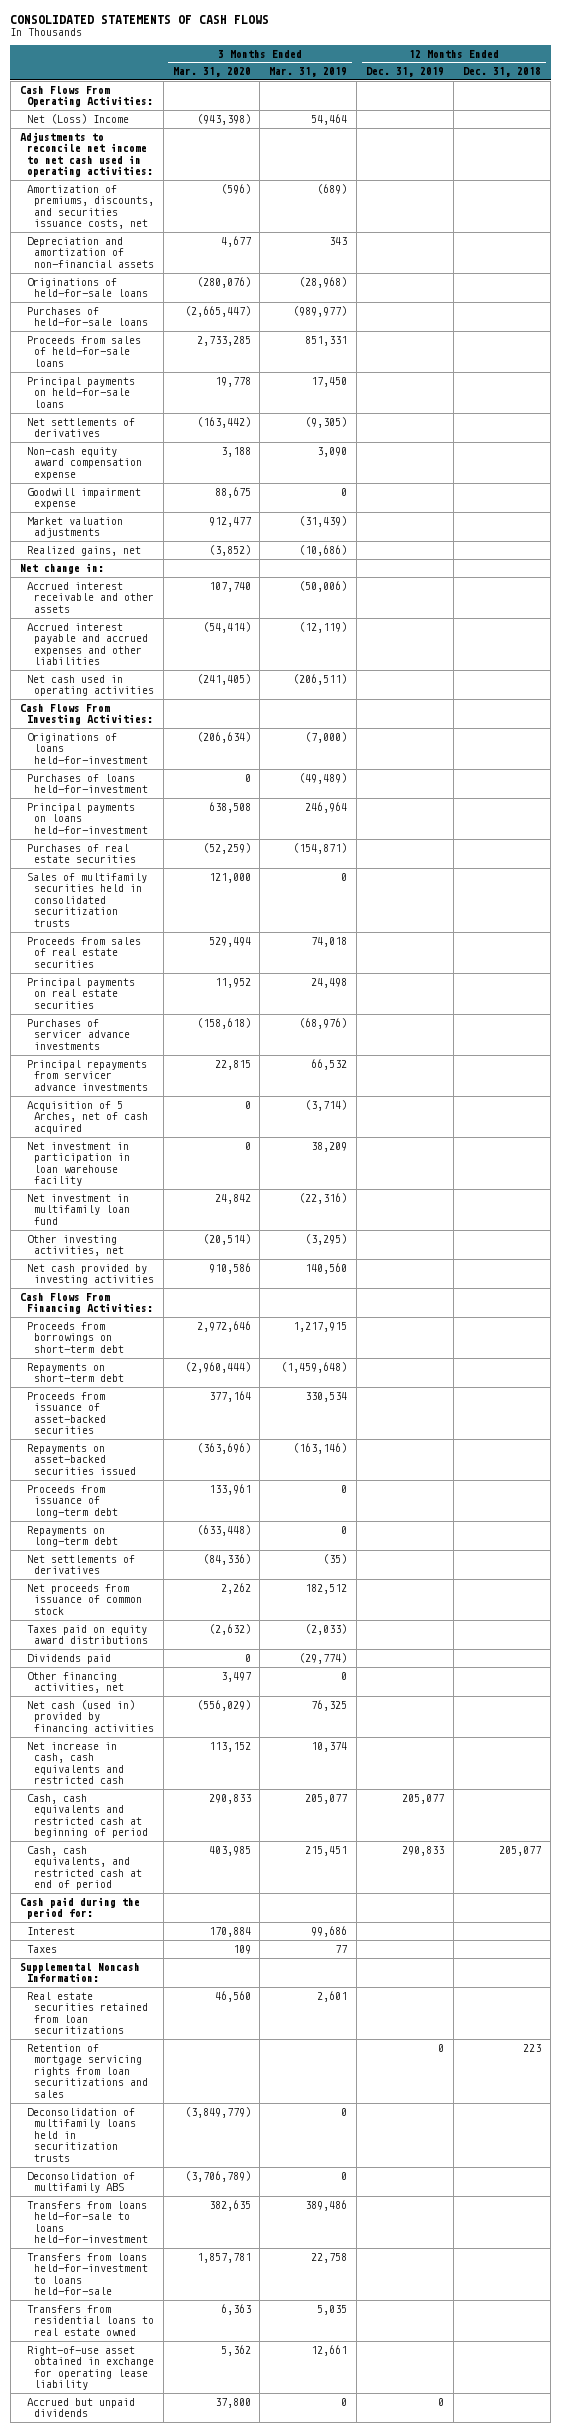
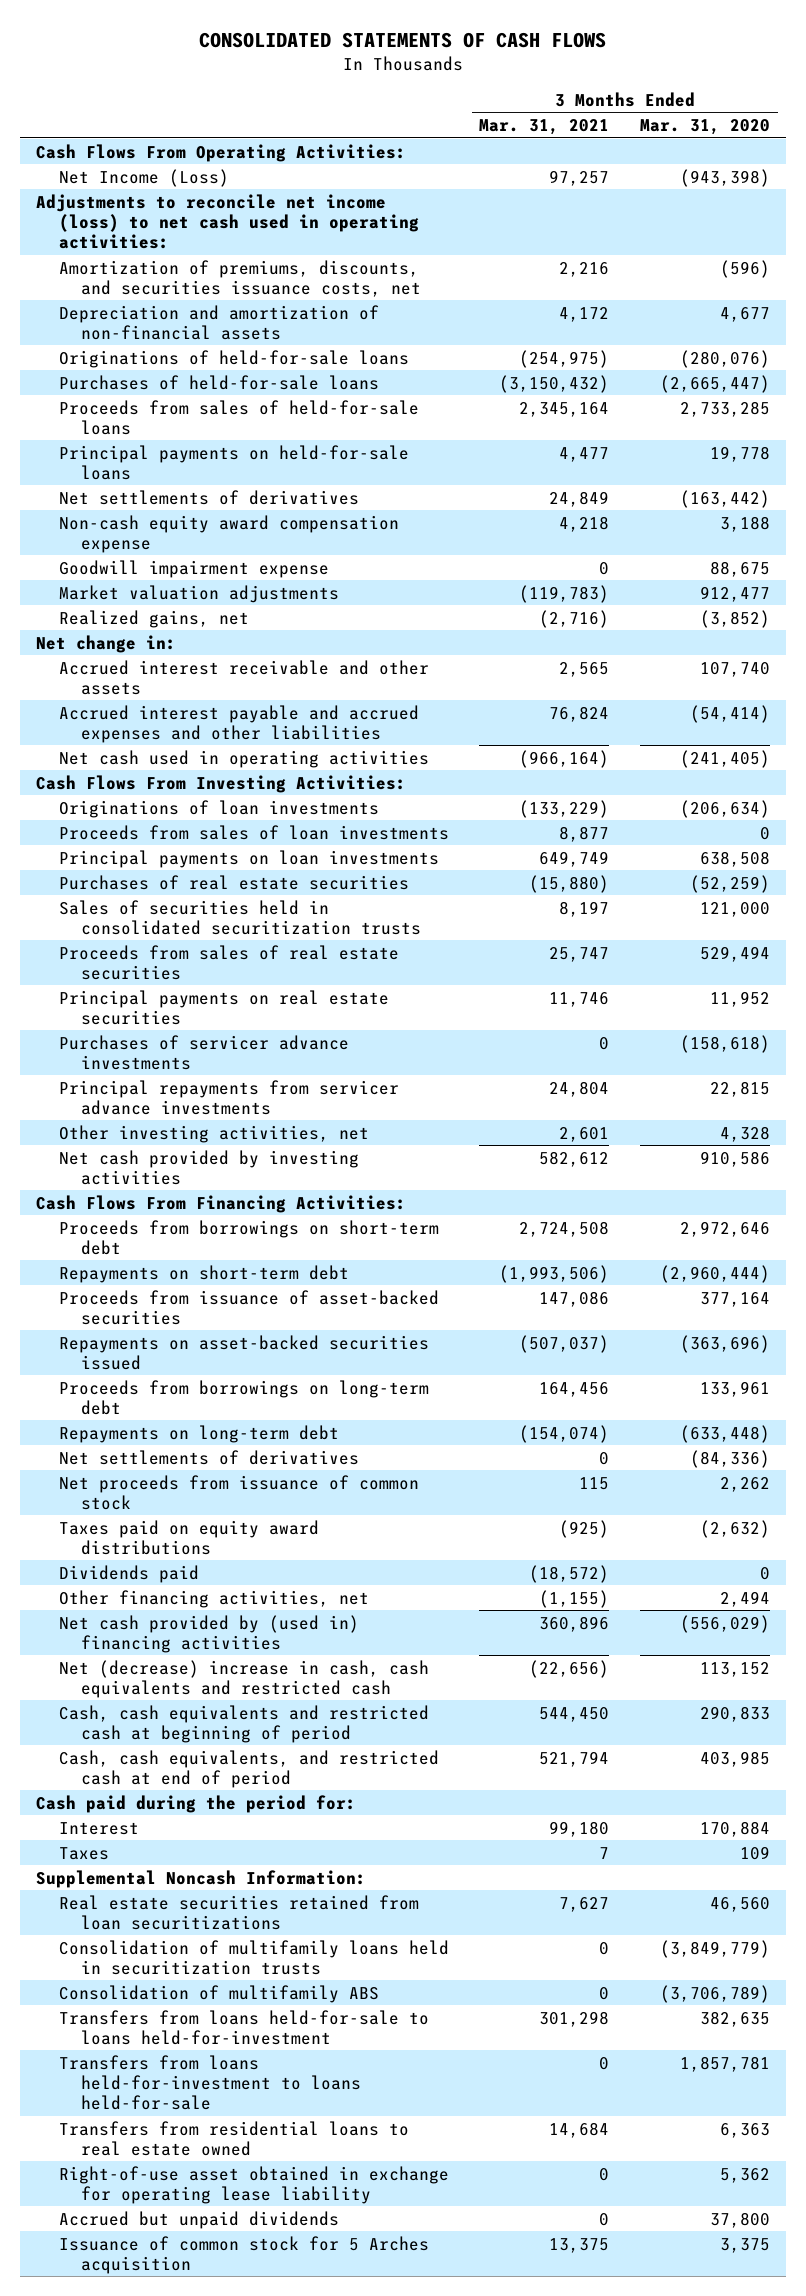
- | 3 Months Ended Mar. 31, 2020 | 3 Months Ended Mar. 31, 2019 | 12 Months Ended Dec. 31, 2019 | 12 Months Ended Dec. 31, 2018
+ | 3 Months Ended Mar. 31, 2021 | 3 Months Ended Mar. 31, 2020
- Net (Loss) Income | (943,398) | 54,464 | |
- Adjustments to reconcile net income to net cash used in operating activities:
+ Net Income (Loss) | 97,257 | (943,398)
+ Adjustments to reconcile net income (loss) to net cash used in operating activities:
- Originations of loans held-for-investment | (206,634) | (7,000) | |
- Purchases of loans held-for-investment | 0 | (49,489) | |
- Principal payments on loans held-for-investment | 638,508 | 246,964 | |
+ Originations of loan investments | (133,229) | (206,634)
+ Proceeds from sales of loan investments | 8,877 | 0
+ Principal payments on loan investments | 649,749 | 638,508
- Sales of multifamily securities held in consolidated securitization trusts | 121,000 | 0 | |
+ Sales of securities held in consolidated securitization trusts | 8,197 | 121,000
- Acquisition of 5 Arches, net of cash acquired | 0 | (3,714) | |
- Net investment in participation in loan warehouse facility | 0 | 38,209 | |
- Net investment in multifamily loan fund | 24,842 | (22,316) | |
- Other investing activities, net | (20,514) | (3,295) | |
+ Other investing activities, net | 2,601 | 4,328
- Proceeds from issuance of long-term debt | 133,961 | 0 | |
+ Proceeds from borrowings on long-term debt | 164,456 | 133,961
- Other financing activities, net | 3,497 | 0 | |
- Net cash (used in) provided by financing activities | (556,029) | 76,325 | |
- Net increase in cash, cash equivalents and restricted cash | 113,152 | 10,374 | |
+ Other financing activities, net | (1,155) | 2,494
+ Net cash provided by (used in) financing activities | 360,896 | (556,029)
+ Net (decrease) increase in cash, cash equivalents and restricted cash | (22,656) | 113,152
- Retention of mortgage servicing rights from loan securitizations and sales | | | 0 | 223
- Deconsolidation of multifamily loans held in securitization trusts | (3,849,779) | 0 | |
- Deconsolidation of multifamily ABS | (3,706,789) | 0 | |
+ Consolidation of multifamily loans held in securitization trusts | 0 | (3,849,779)
+ Consolidation of multifamily ABS | 0 | (3,706,789)
+ Issuance of common stock for 5 Arches acquisition | 13,375 | 3,375

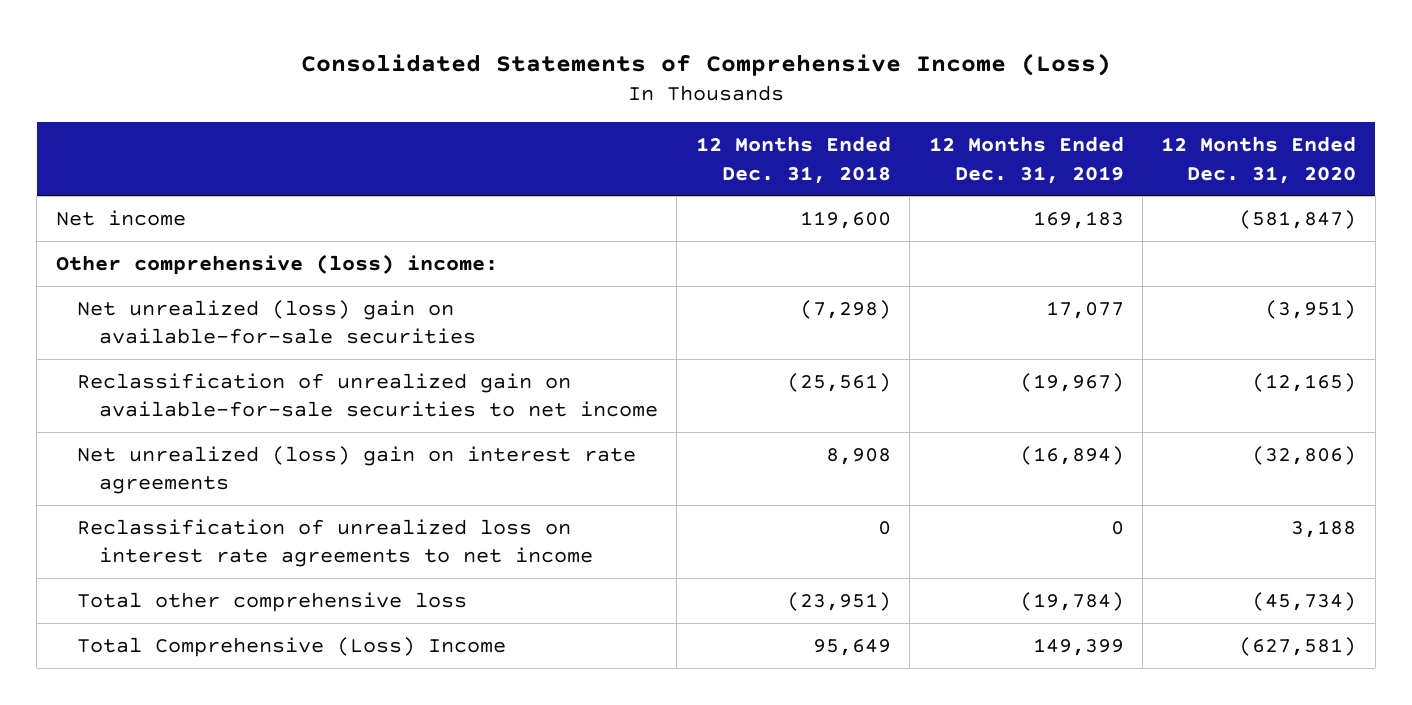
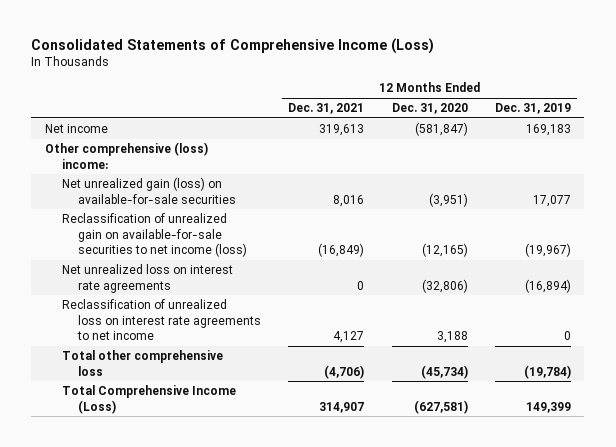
- | 12 Months Ended Dec. 31, 2018 | 12 Months Ended Dec. 31, 2019 | 12 Months Ended Dec. 31, 2020
+ | 12 Months Ended Dec. 31, 2021 | 12 Months Ended Dec. 31, 2020 | 12 Months Ended Dec. 31, 2019
- Net unrealized (loss) gain on available-for-sale securities | (7,298) | 17,077 | (3,951)
- Reclassification of unrealized gain on available-for-sale securities to net income | (25,561) | (19,967) | (12,165)
- Net unrealized (loss) gain on interest rate agreements | 8,908 | (16,894) | (32,806)
+ Net unrealized gain (loss) on available-for-sale securities | 8,016 | (3,951) | 17,077
+ Reclassification of unrealized gain on available-for-sale securities to net income (loss) | (16,849) | (12,165) | (19,967)
+ Net unrealized loss on interest rate agreements | 0 | (32,806) | (16,894)
- Total Comprehensive (Loss) Income | 95,649 | 149,399 | (627,581)
+ Total Comprehensive Income (Loss) | 314,907 | (627,581) | 149,399

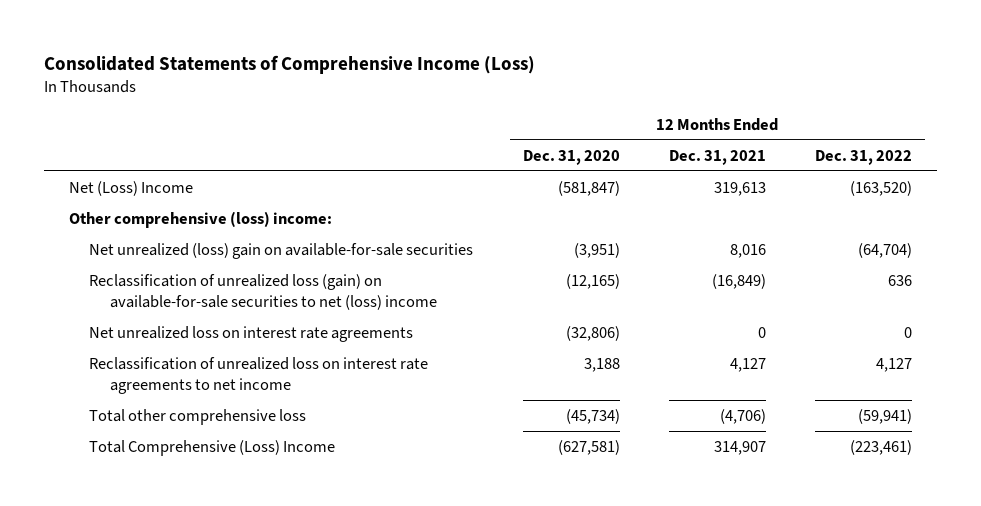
- | 12 Months Ended Dec. 31, 2021 | 12 Months Ended Dec. 31, 2020 | 12 Months Ended Dec. 31, 2019
+ | 12 Months Ended Dec. 31, 2020 | 12 Months Ended Dec. 31, 2021 | 12 Months Ended Dec. 31, 2022
- Net income | 319,613 | (581,847) | 169,183
+ Net (Loss) Income | (581,847) | 319,613 | (163,520)
- Net unrealized gain (loss) on available-for-sale securities | 8,016 | (3,951) | 17,077
- Reclassification of unrealized gain on available-for-sale securities to net income (loss) | (16,849) | (12,165) | (19,967)
+ Net unrealized (loss) gain on available-for-sale securities | (3,951) | 8,016 | (64,704)
+ Reclassification of unrealized loss (gain) on available-for-sale securities to net (loss) income | (12,165) | (16,849) | 636
- Total Comprehensive Income (Loss) | 314,907 | (627,581) | 149,399
+ Total Comprehensive (Loss) Income | (627,581) | 314,907 | (223,461)

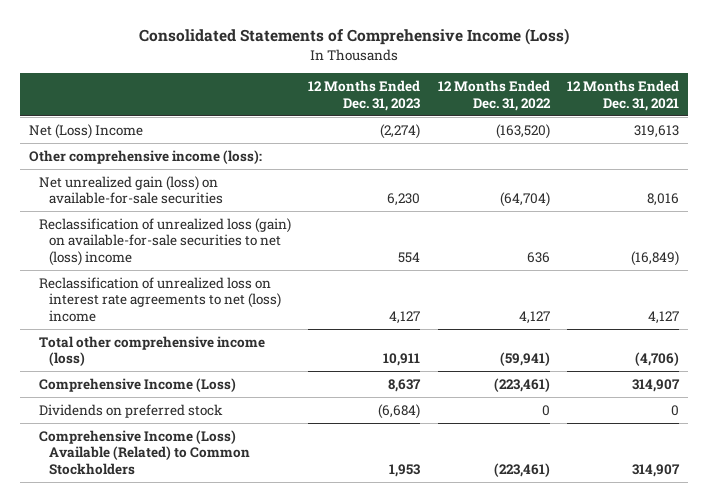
- | 12 Months Ended Dec. 31, 2020 | 12 Months Ended Dec. 31, 2021 | 12 Months Ended Dec. 31, 2022
+ | 12 Months Ended Dec. 31, 2023 | 12 Months Ended Dec. 31, 2022 | 12 Months Ended Dec. 31, 2021
- Other comprehensive (loss) income:
- Net unrealized (loss) gain on available-for-sale securities | (3,951) | 8,016 | (64,704)
+ Other comprehensive income (loss):
+ Net unrealized gain (loss) on available-for-sale securities | 6,230 | (64,704) | 8,016
- Net unrealized loss on interest rate agreements | (32,806) | 0 | 0
- Reclassification of unrealized loss on interest rate agreements to net income | 3,188 | 4,127 | 4,127
- Total other comprehensive loss | (45,734) | (4,706) | (59,941)
- Total Comprehensive (Loss) Income | (627,581) | 314,907 | (223,461)
+ Reclassification of unrealized loss on interest rate agreements to net (loss) income | 4,127 | 4,127 | 4,127
+ Total other comprehensive income (loss) | 10,911 | (59,941) | (4,706)
+ Comprehensive Income (Loss) | 8,637 | (223,461) | 314,907
+ Dividends on preferred stock | (6,684) | 0 | 0
+ Comprehensive Income (Loss) Available (Related) to Common Stockholders | 1,953 | (223,461) | 314,907

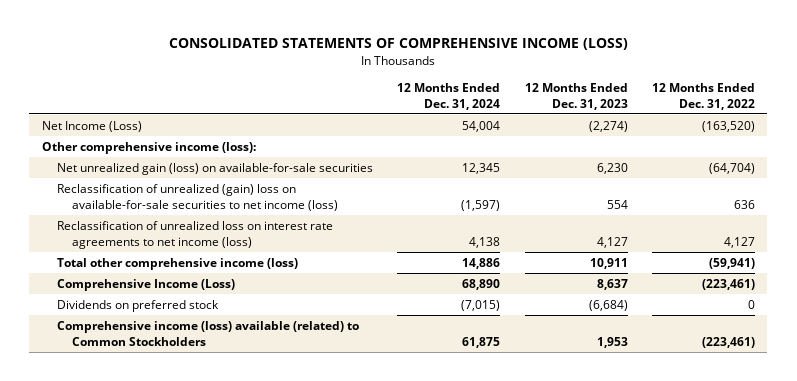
- Consolidated Statements of Comprehensive Income (Loss)
+ CONSOLIDATED STATEMENTS OF COMPREHENSIVE INCOME (LOSS)
- | 12 Months Ended Dec. 31, 2023 | 12 Months Ended Dec. 31, 2022 | 12 Months Ended Dec. 31, 2021
+ | 12 Months Ended Dec. 31, 2024 | 12 Months Ended Dec. 31, 2023 | 12 Months Ended Dec. 31, 2022
- Net (Loss) Income | (2,274) | (163,520) | 319,613
+ Net Income (Loss) | 54,004 | (2,274) | (163,520)
- Reclassification of unrealized loss (gain) on available-for-sale securities to net (loss) income | 554 | 636 | (16,849)
- Reclassification of unrealized loss on interest rate agreements to net (loss) income | 4,127 | 4,127 | 4,127
+ Reclassification of unrealized (gain) loss on available-for-sale securities to net income (loss) | (1,597) | 554 | 636
+ Reclassification of unrealized loss on interest rate agreements to net income (loss) | 4,138 | 4,127 | 4,127
- Comprehensive Income (Loss) Available (Related) to Common Stockholders | 1,953 | (223,461) | 314,907
+ Comprehensive income (loss) available (related) to Common Stockholders | 61,875 | 1,953 | (223,461)

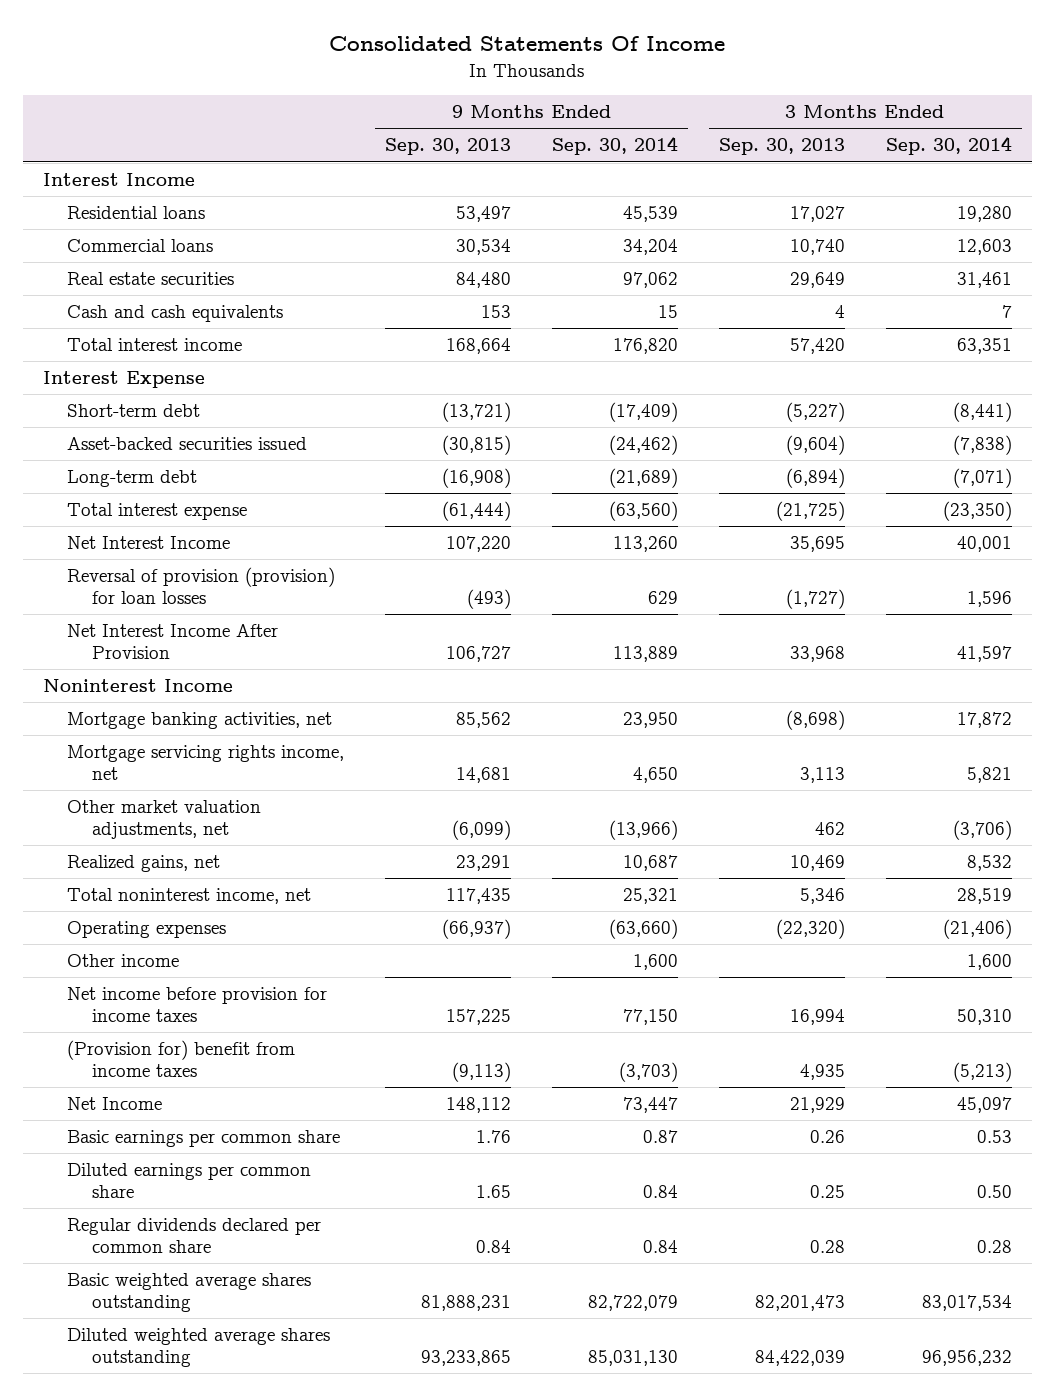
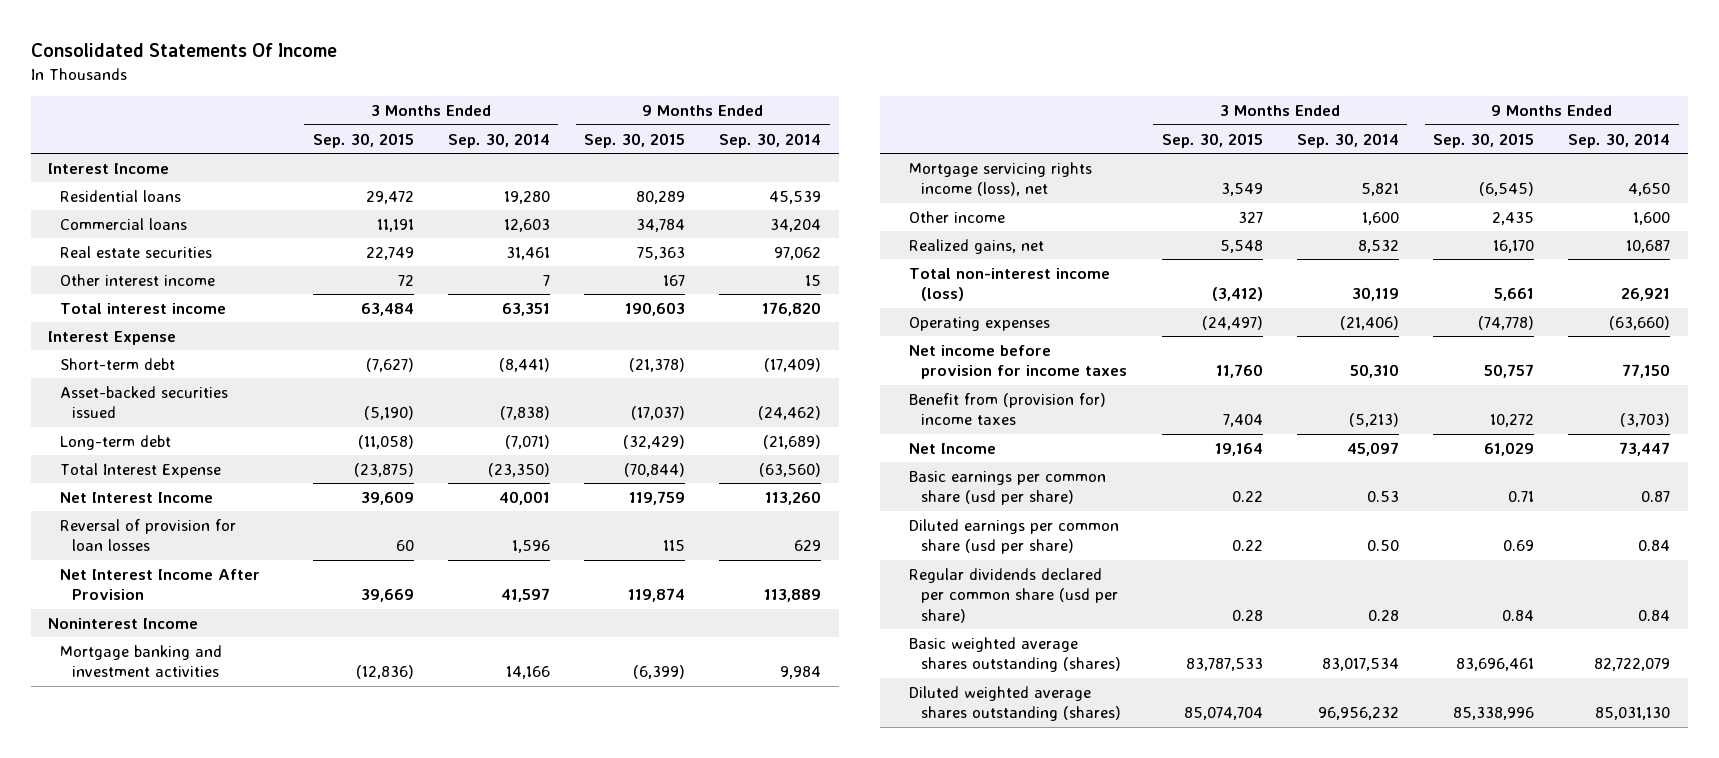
- | 9 Months Ended Sep. 30, 2013 | 9 Months Ended Sep. 30, 2014 | 3 Months Ended Sep. 30, 2013 | 3 Months Ended Sep. 30, 2014
+ | 3 Months Ended Sep. 30, 2015 | 3 Months Ended Sep. 30, 2014 | 9 Months Ended Sep. 30, 2015 | 9 Months Ended Sep. 30, 2014
- Cash and cash equivalents | 153 | 15 | 4 | 7
+ Other interest income | 72 | 7 | 167 | 15
- Total interest expense | (61,444) | (63,560) | (21,725) | (23,350)
+ Total Interest Expense | (23,875) | (23,350) | (70,844) | (63,560)
- Reversal of provision (provision) for loan losses | (493) | 629 | (1,727) | 1,596
+ Reversal of provision for loan losses | 60 | 1,596 | 115 | 629
- Mortgage banking activities, net | 85,562 | 23,950 | (8,698) | 17,872
- Mortgage servicing rights income, net | 14,681 | 4,650 | 3,113 | 5,821
- Other market valuation adjustments, net | (6,099) | (13,966) | 462 | (3,706)
+ Mortgage banking and investment activities | (12,836) | 14,166 | (6,399) | 9,984
+ Mortgage servicing rights income (loss), net | 3,549 | 5,821 | (6,545) | 4,650
moved up: Other income | 327 | 1,600 | 2,435 | 1,600
- Total noninterest income, net | 117,435 | 25,321 | 5,346 | 28,519
+ Total non-interest income (loss) | (3,412) | 30,119 | 5,661 | 26,921
- (Provision for) benefit from income taxes | (9,113) | (3,703) | 4,935 | (5,213)
+ Benefit from (provision for) income taxes | 7,404 | (5,213) | 10,272 | (3,703)
- Basic earnings per common share | 1.76 | 0.87 | 0.26 | 0.53
- Diluted earnings per common share | 1.65 | 0.84 | 0.25 | 0.50
- Regular dividends declared per common share | 0.84 | 0.84 | 0.28 | 0.28
- Basic weighted average shares outstanding | 81,888,231 | 82,722,079 | 82,201,473 | 83,017,534
- Diluted weighted average shares outstanding | 93,233,865 | 85,031,130 | 84,422,039 | 96,956,232
+ Basic earnings per common share (usd per share) | 0.22 | 0.53 | 0.71 | 0.87
+ Diluted earnings per common share (usd per share) | 0.22 | 0.50 | 0.69 | 0.84
+ Regular dividends declared per common share (usd per share) | 0.28 | 0.28 | 0.84 | 0.84
+ Basic weighted average shares outstanding (shares) | 83,787,533 | 83,017,534 | 83,696,461 | 82,722,079
+ Diluted weighted average shares outstanding (shares) | 85,074,704 | 96,956,232 | 85,338,996 | 85,031,130

